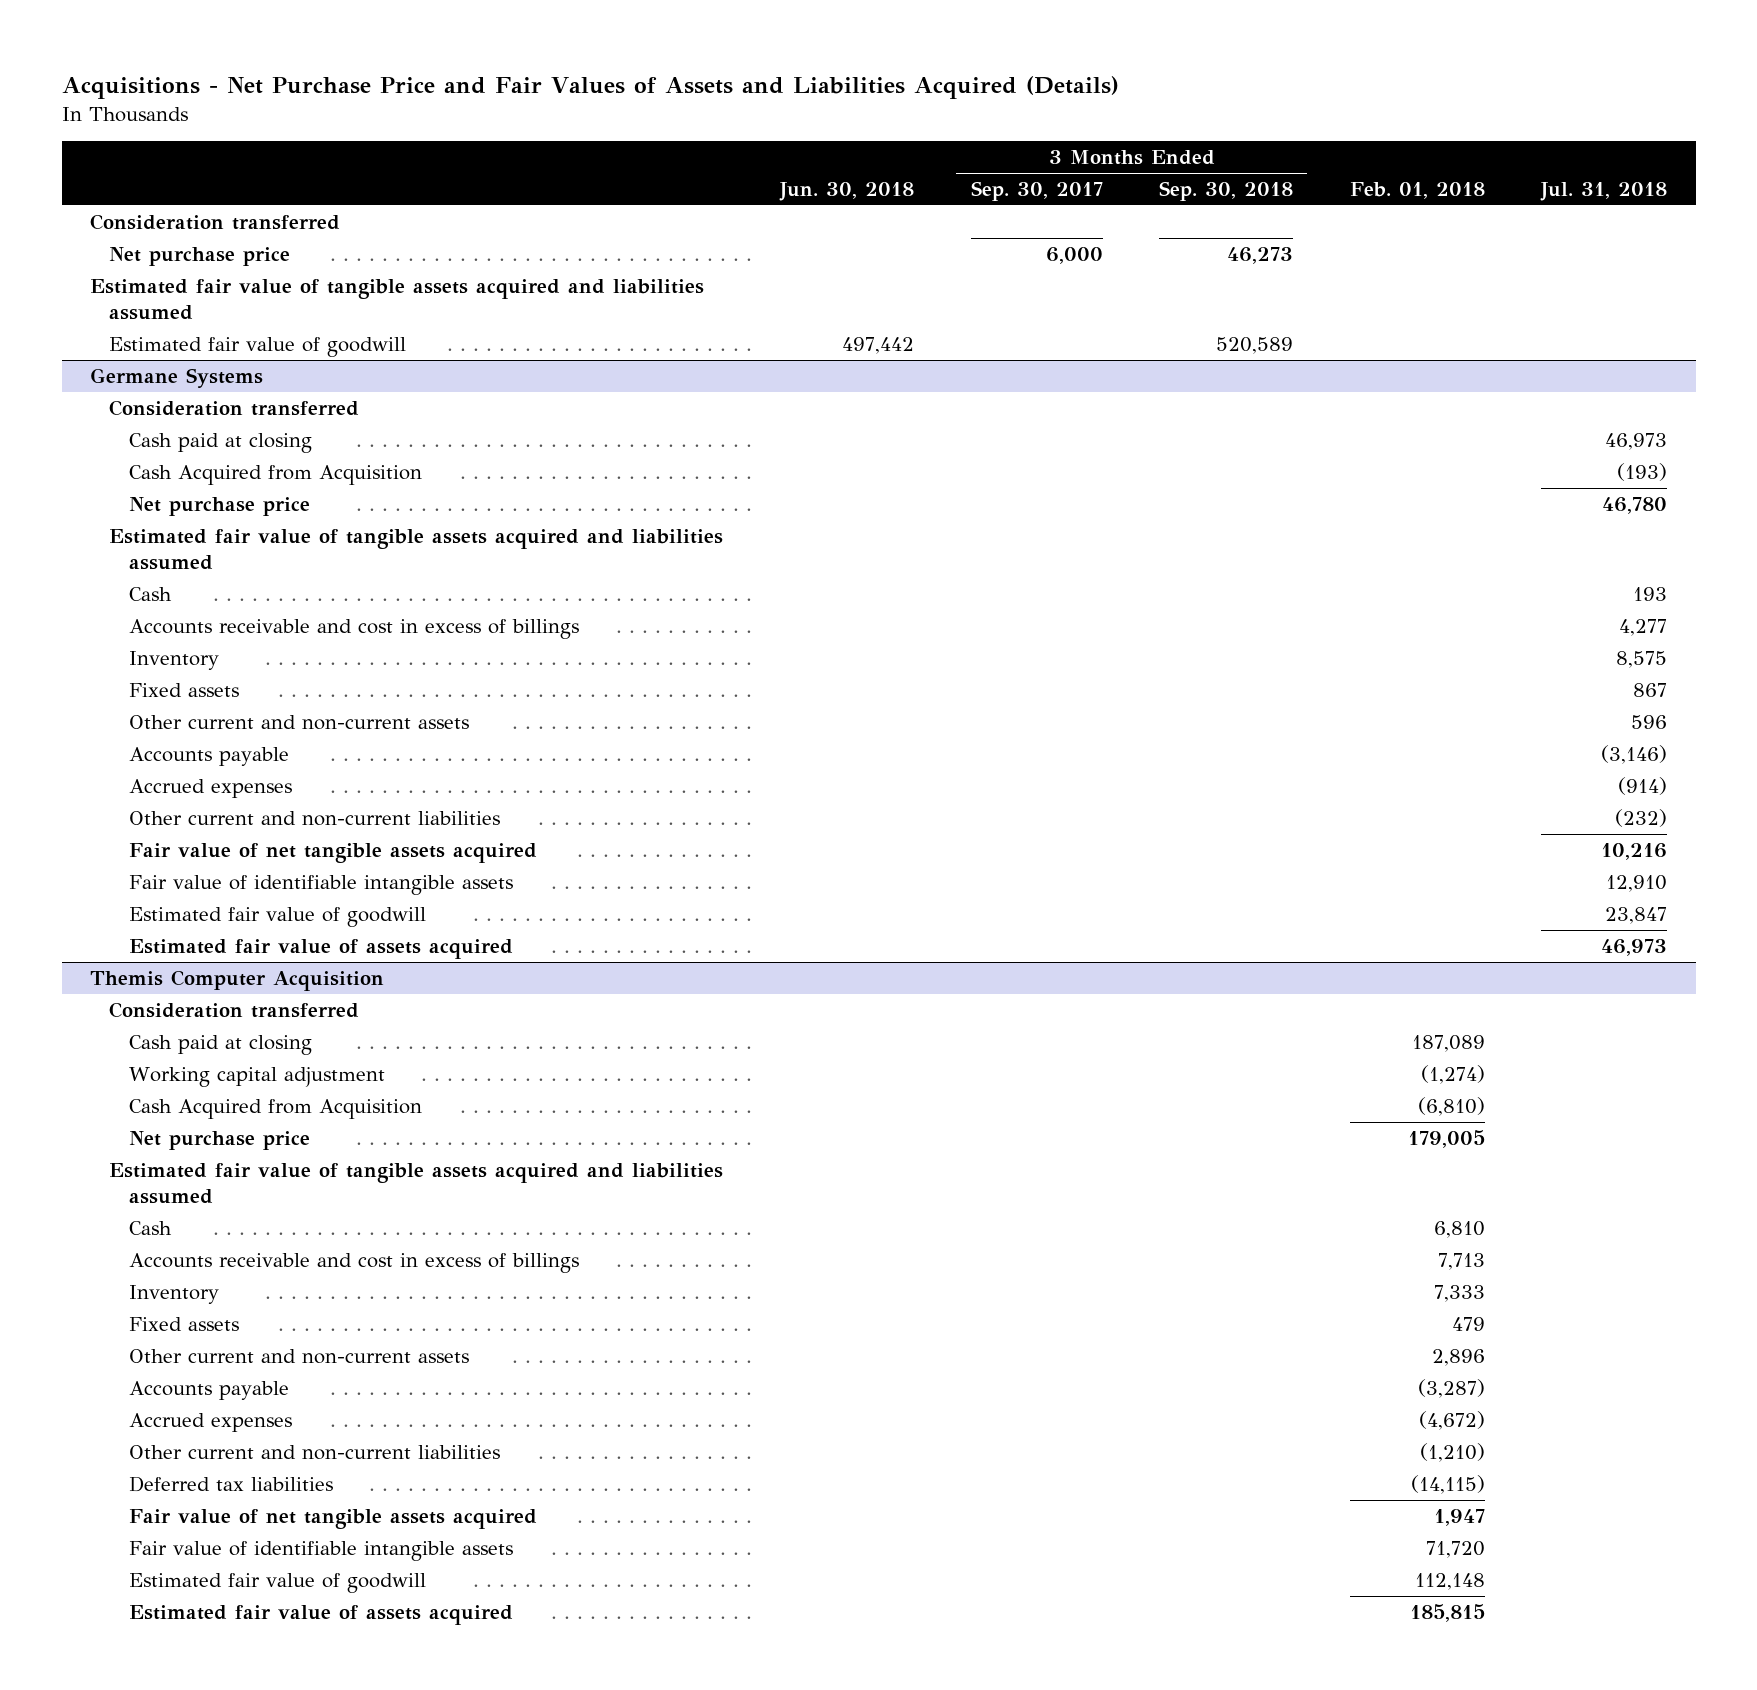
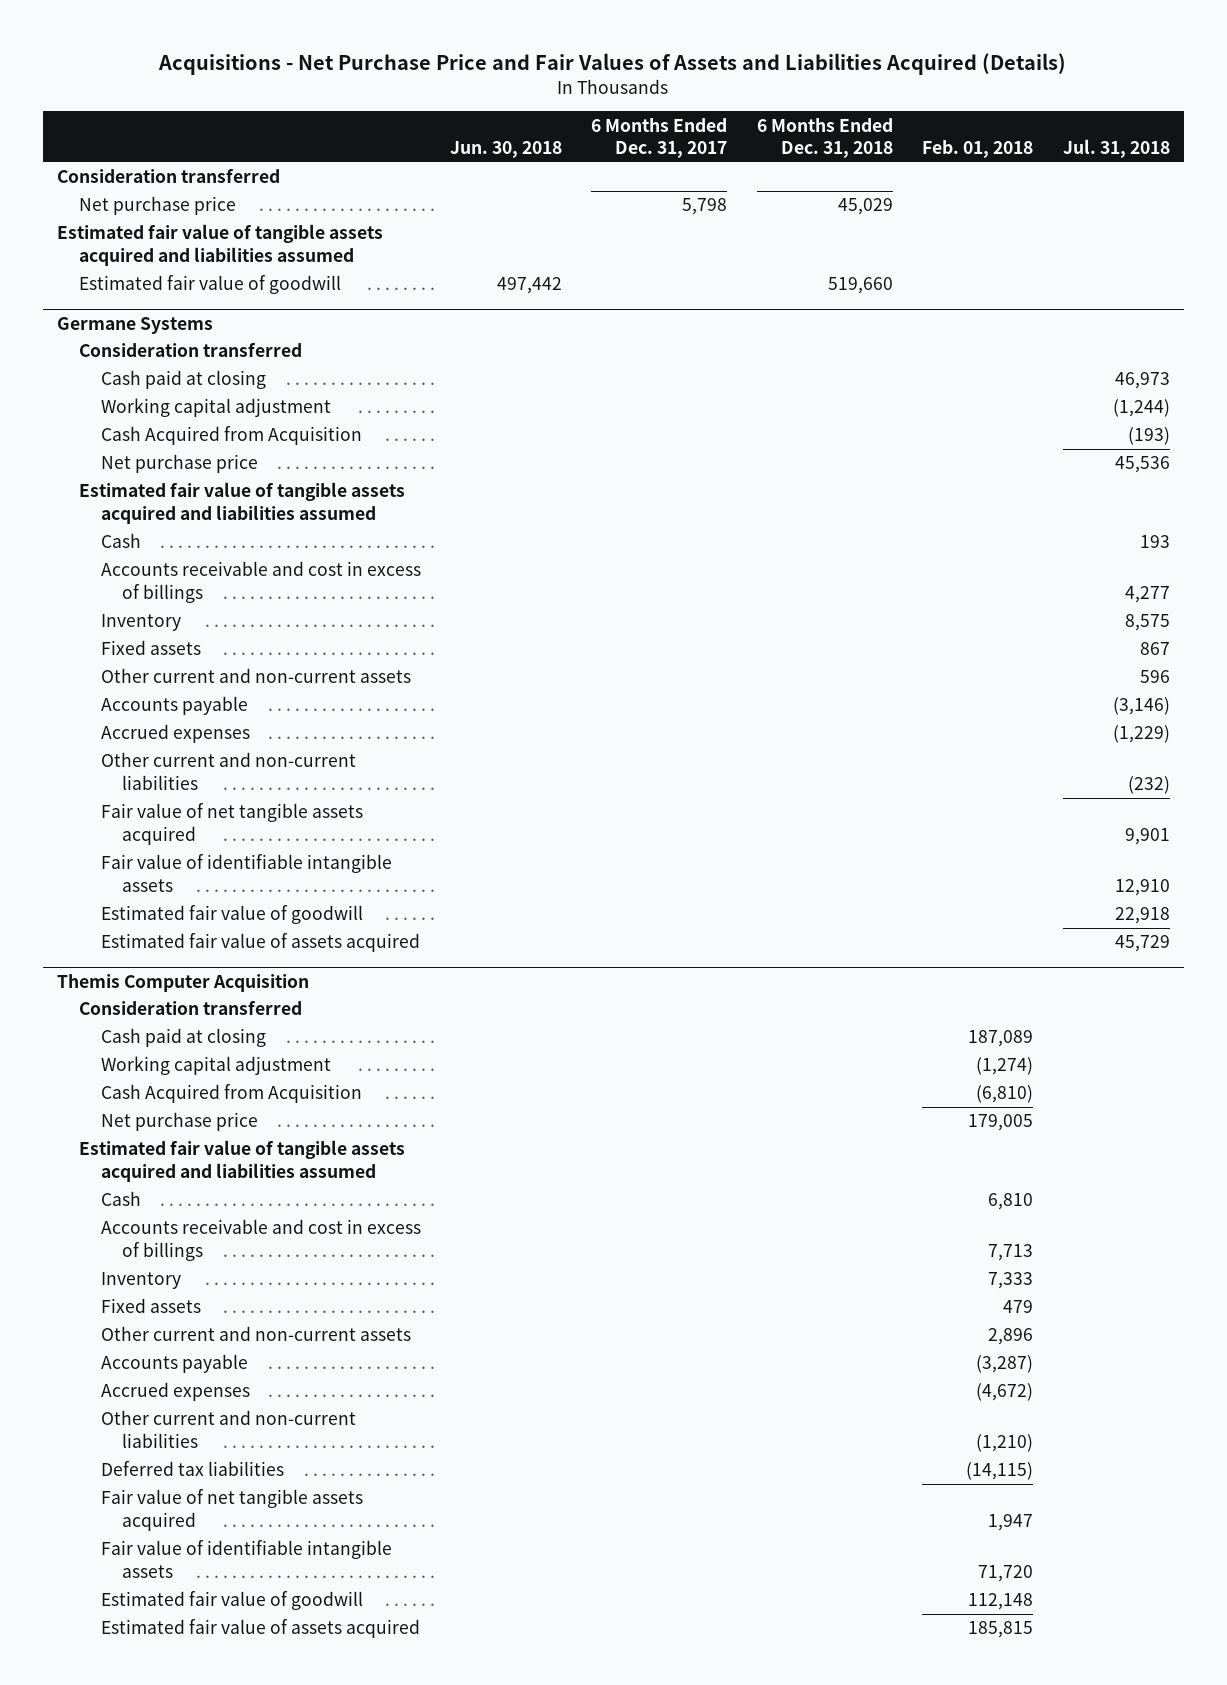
- | Jun. 30, 2018 | 3 Months Ended Sep. 30, 2017 | 3 Months Ended Sep. 30, 2018 | Feb. 01, 2018 | Jul. 31, 2018
+ | Jun. 30, 2018 | 6 Months Ended Dec. 31, 2017 | 6 Months Ended Dec. 31, 2018 | Feb. 01, 2018 | Jul. 31, 2018
@ Germane Systems
+ Working capital adjustment | | | | | (1,244)
- Net purchase price | | | | | 46,780
+ Net purchase price | | | | | 45,536
- Accrued expenses | | | | | (914)
+ Accrued expenses | | | | | (1,229)
- Fair value of net tangible assets acquired | | | | | 10,216
+ Fair value of net tangible assets acquired | | | | | 9,901
- Estimated fair value of goodwill | | | | | 23,847
- Estimated fair value of assets acquired | | | | | 46,973
+ Estimated fair value of goodwill | | | | | 22,918
+ Estimated fair value of assets acquired | | | | | 45,729

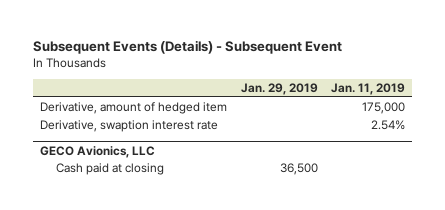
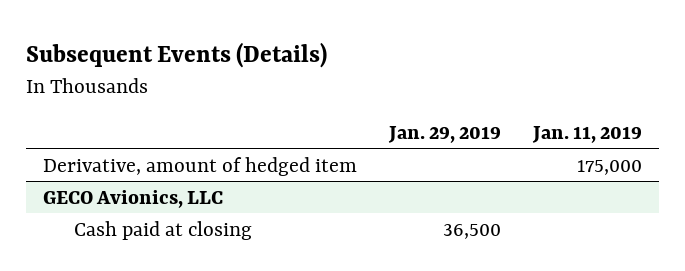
- Subsequent Events (Details) - Subsequent Event
+ Subsequent Events (Details)
- Derivative, swaption interest rate | | 2.54%

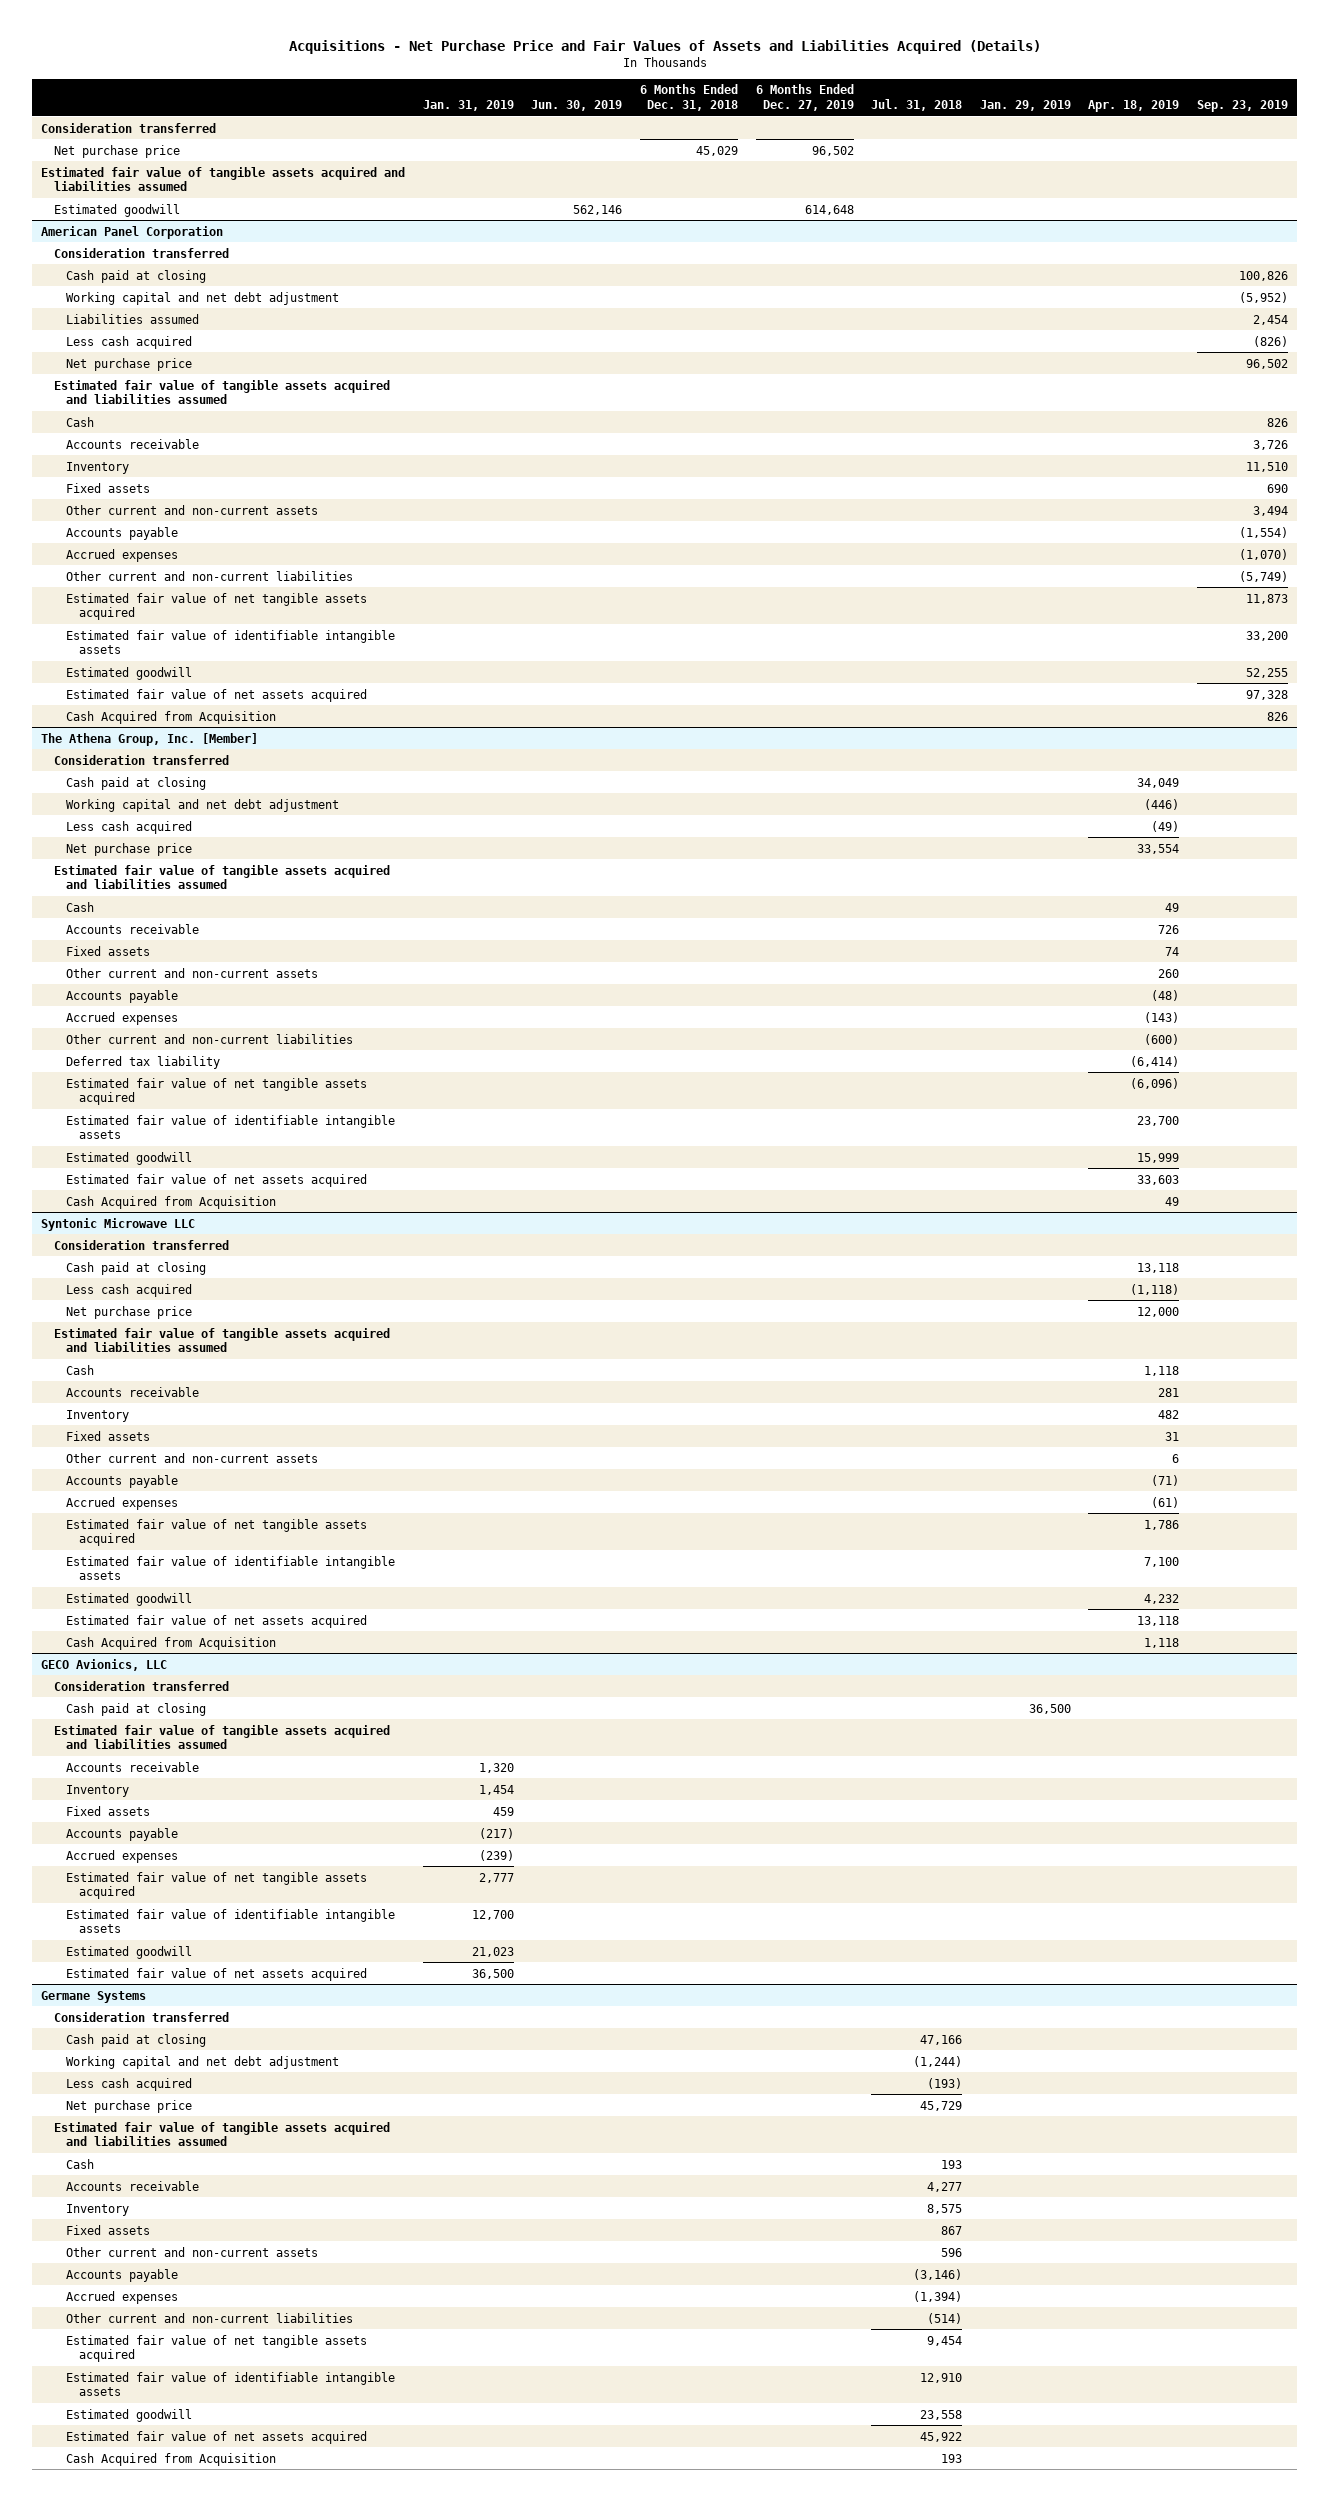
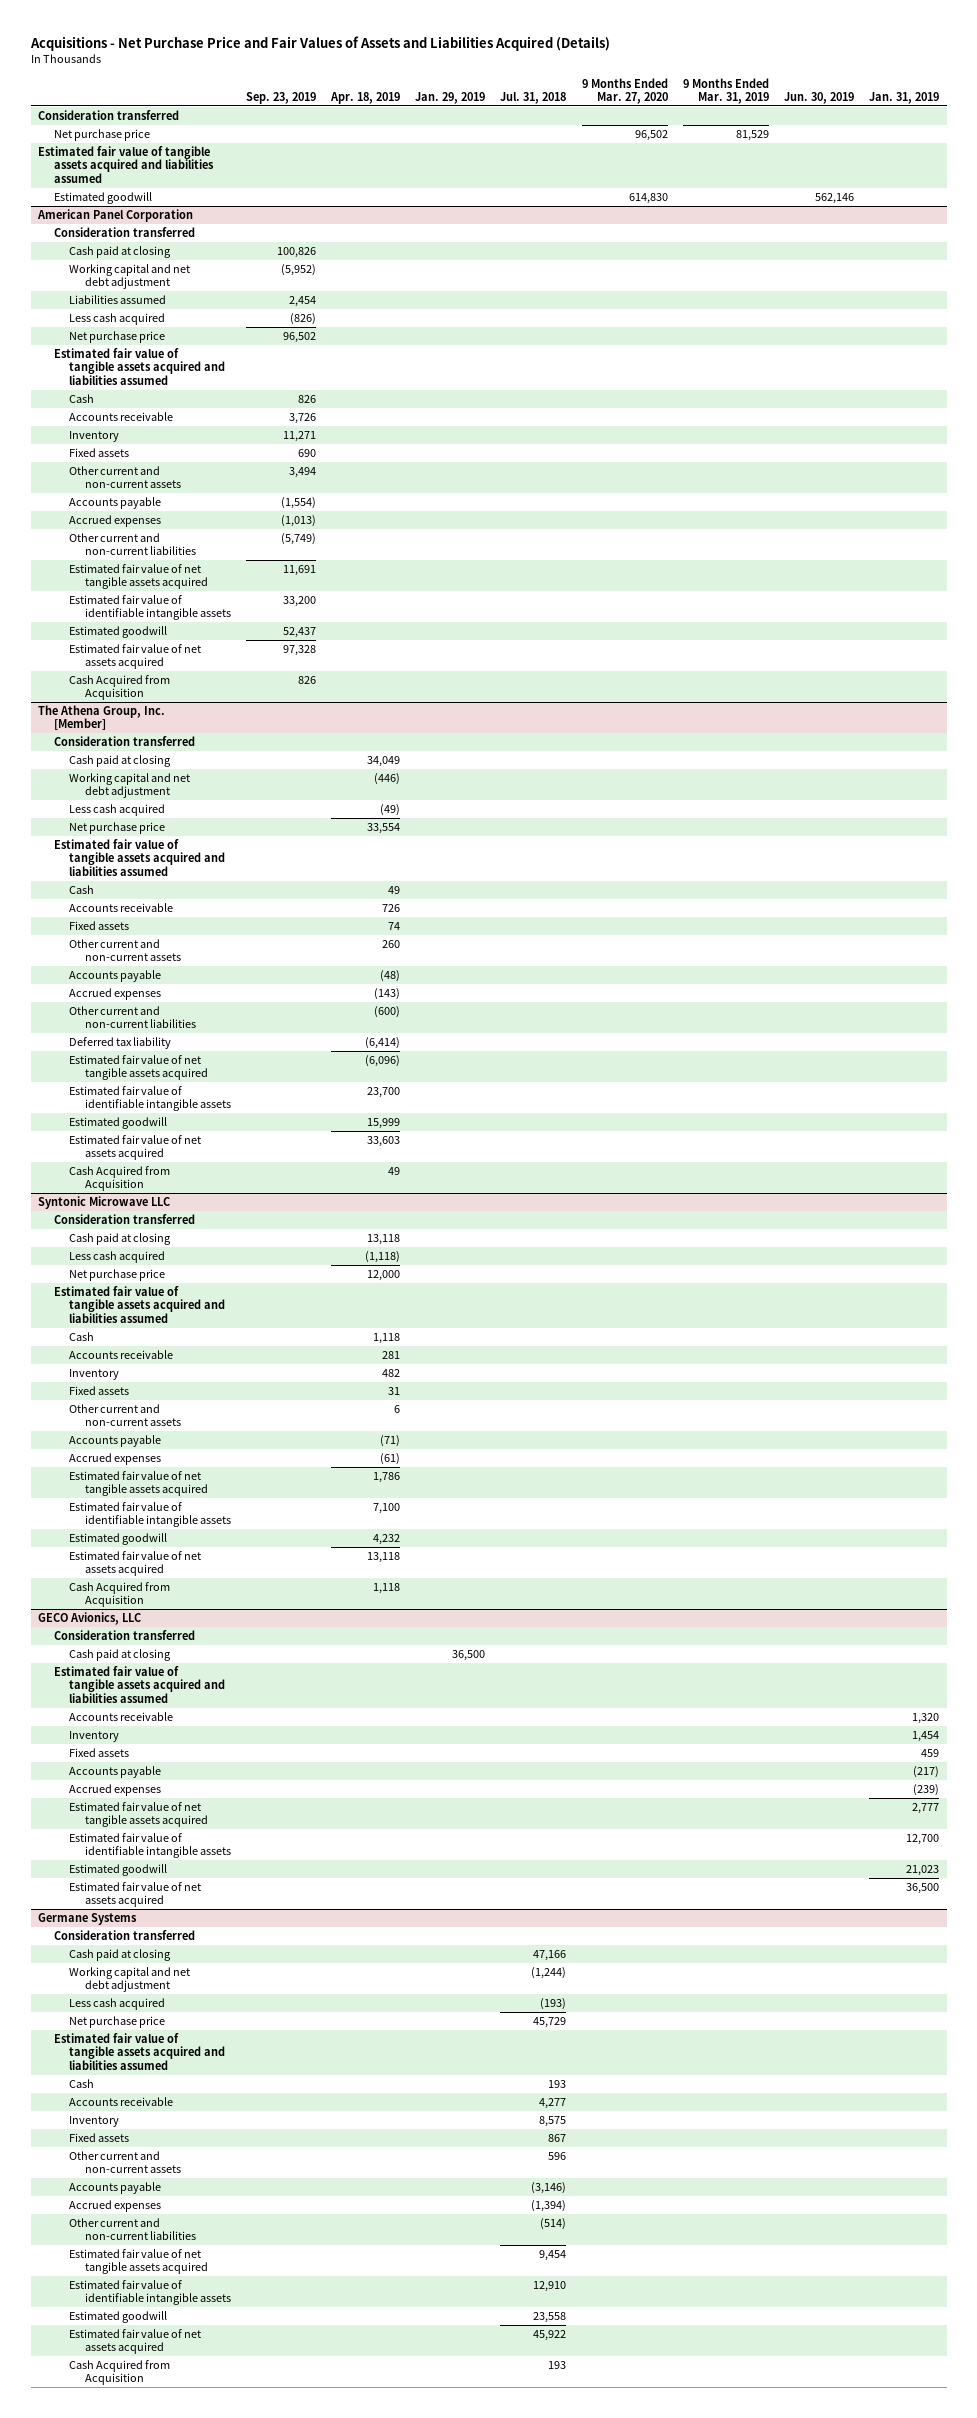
- | Jan. 31, 2019 | Jun. 30, 2019 | 6 Months Ended Dec. 31, 2018 | 6 Months Ended Dec. 27, 2019 | Jul. 31, 2018 | Jan. 29, 2019 | Apr. 18, 2019 | Sep. 23, 2019
+ | Sep. 23, 2019 | Apr. 18, 2019 | Jan. 29, 2019 | Jul. 31, 2018 | 9 Months Ended Mar. 27, 2020 | 9 Months Ended Mar. 31, 2019 | Jun. 30, 2019 | Jan. 31, 2019
@ American Panel Corporation
- Inventory | | | | | | | | 11,510
+ Inventory | 11,271 | | | | | | |
- Accrued expenses | | | | | | | | (1,070)
+ Accrued expenses | (1,013) | | | | | | |
- Estimated fair value of net tangible assets acquired | | | | | | | | 11,873
+ Estimated fair value of net tangible assets acquired | 11,691 | | | | | | |
- Estimated goodwill | | | | | | | | 52,255
+ Estimated goodwill | 52,437 | | | | | | |

